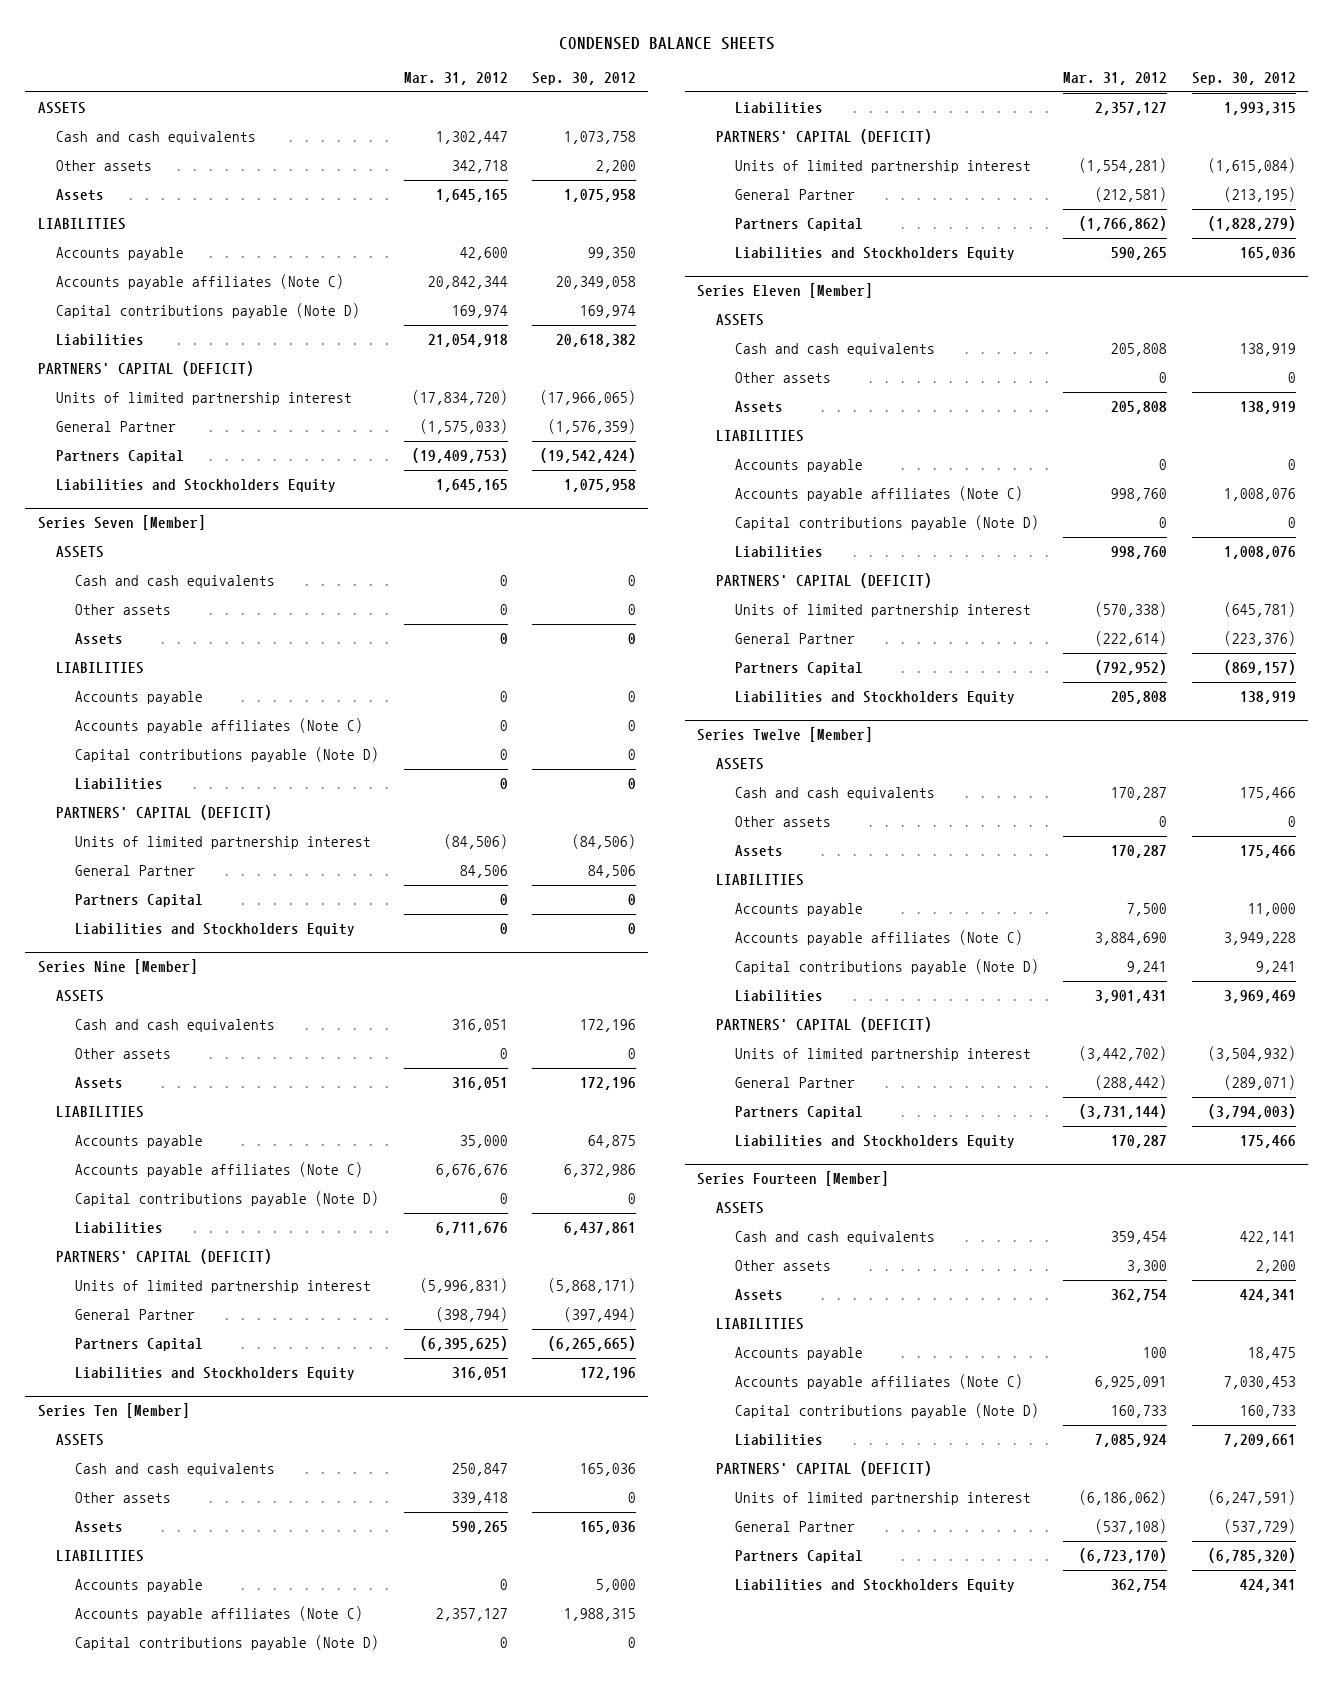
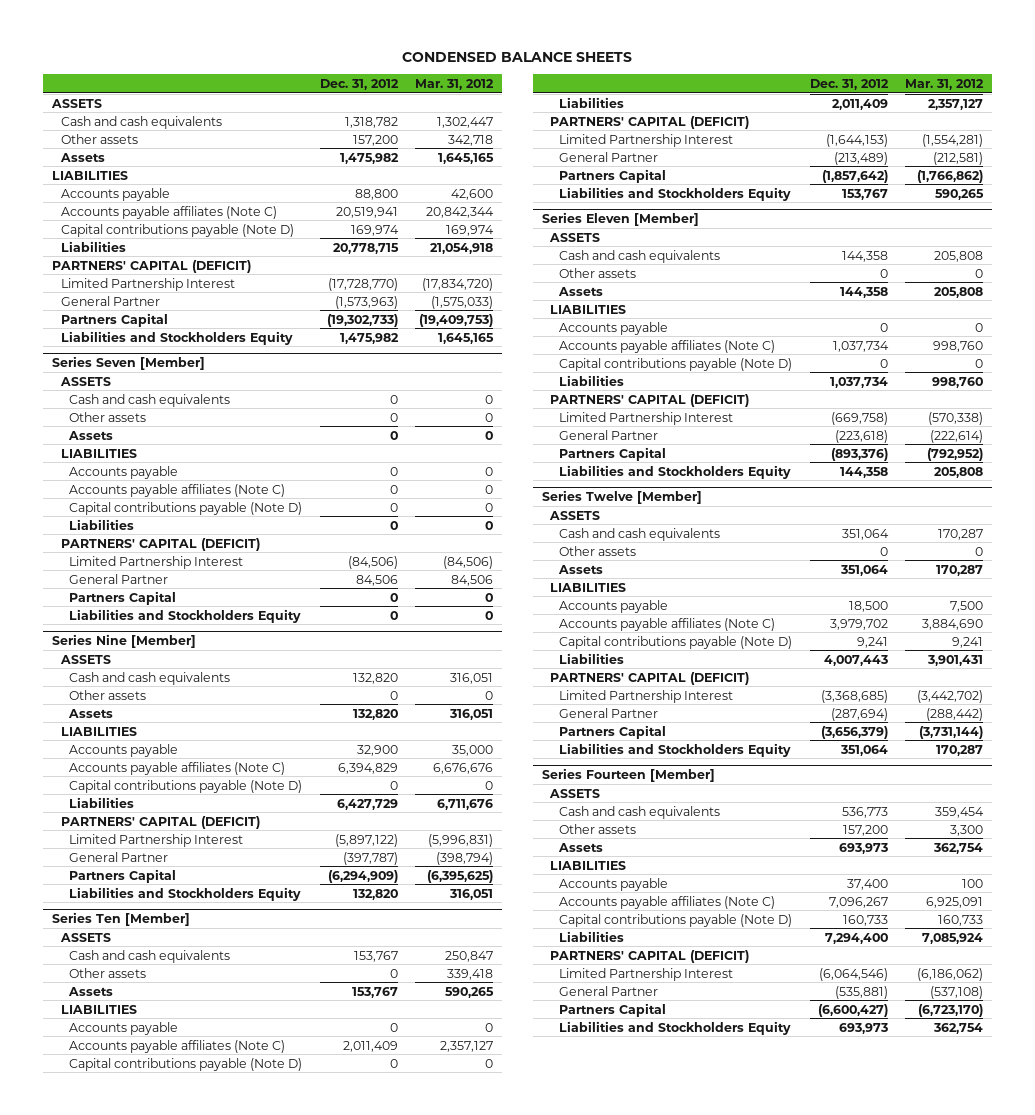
- | Mar. 31, 2012 | Sep. 30, 2012
+ | Dec. 31, 2012 | Mar. 31, 2012
- Units of limited partnership interest | (17,834,720) | (17,966,065)
+ Limited Partnership Interest | (17,728,770) | (17,834,720)
@ Series Seven [Member]
- Units of limited partnership interest | (84,506) | (84,506)
+ Limited Partnership Interest | (84,506) | (84,506)
@ Series Nine [Member]
- Units of limited partnership interest | (5,996,831) | (5,868,171)
+ Limited Partnership Interest | (5,897,122) | (5,996,831)
@ Series Ten [Member]
- Units of limited partnership interest | (1,554,281) | (1,615,084)
+ Limited Partnership Interest | (1,644,153) | (1,554,281)
@ Series Eleven [Member]
- Units of limited partnership interest | (570,338) | (645,781)
+ Limited Partnership Interest | (669,758) | (570,338)
@ Series Twelve [Member]
- Units of limited partnership interest | (3,442,702) | (3,504,932)
+ Limited Partnership Interest | (3,368,685) | (3,442,702)
@ Series Fourteen [Member]
- Units of limited partnership interest | (6,186,062) | (6,247,591)
+ Limited Partnership Interest | (6,064,546) | (6,186,062)

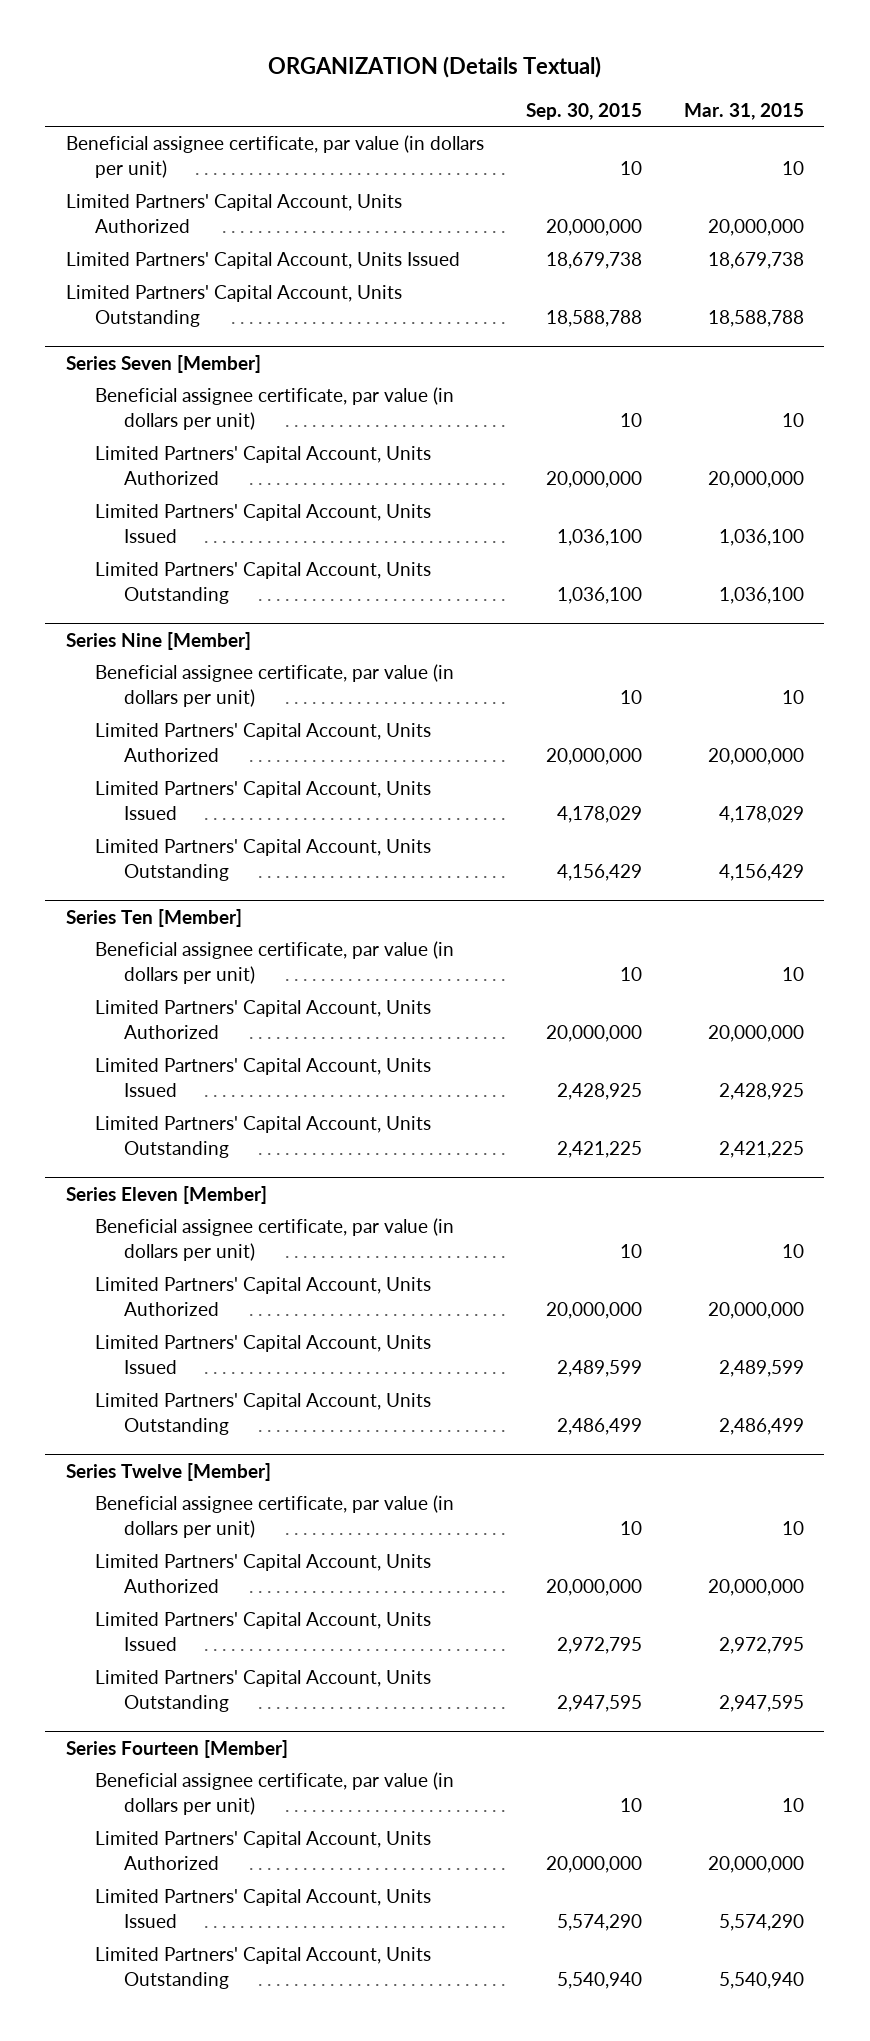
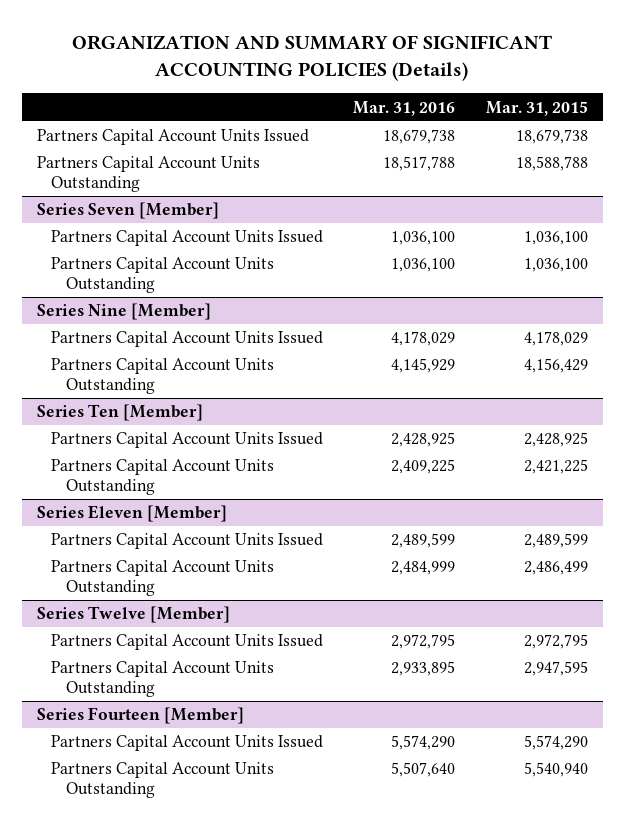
- ORGANIZATION (Details Textual)
+ ORGANIZATION AND SUMMARY OF SIGNIFICANT ACCOUNTING POLICIES (Details)
- | Sep. 30, 2015 | Mar. 31, 2015
+ | Mar. 31, 2016 | Mar. 31, 2015
- Beneficial assignee certificate, par value (in dollars per unit) | 10 | 10
- Limited Partners' Capital Account, Units Authorized | 20,000,000 | 20,000,000
- Limited Partners' Capital Account, Units Issued | 18,679,738 | 18,679,738
- Limited Partners' Capital Account, Units Outstanding | 18,588,788 | 18,588,788
+ Partners Capital Account Units Issued | 18,679,738 | 18,679,738
+ Partners Capital Account Units Outstanding | 18,517,788 | 18,588,788
@ Series Seven [Member]
- Beneficial assignee certificate, par value (in dollars per unit) | 10 | 10
- Limited Partners' Capital Account, Units Authorized | 20,000,000 | 20,000,000
- Limited Partners' Capital Account, Units Issued | 1,036,100 | 1,036,100
- Limited Partners' Capital Account, Units Outstanding | 1,036,100 | 1,036,100
+ Partners Capital Account Units Issued | 1,036,100 | 1,036,100
+ Partners Capital Account Units Outstanding | 1,036,100 | 1,036,100
@ Series Nine [Member]
- Beneficial assignee certificate, par value (in dollars per unit) | 10 | 10
- Limited Partners' Capital Account, Units Authorized | 20,000,000 | 20,000,000
- Limited Partners' Capital Account, Units Issued | 4,178,029 | 4,178,029
- Limited Partners' Capital Account, Units Outstanding | 4,156,429 | 4,156,429
+ Partners Capital Account Units Issued | 4,178,029 | 4,178,029
+ Partners Capital Account Units Outstanding | 4,145,929 | 4,156,429
@ Series Ten [Member]
- Beneficial assignee certificate, par value (in dollars per unit) | 10 | 10
- Limited Partners' Capital Account, Units Authorized | 20,000,000 | 20,000,000
- Limited Partners' Capital Account, Units Issued | 2,428,925 | 2,428,925
- Limited Partners' Capital Account, Units Outstanding | 2,421,225 | 2,421,225
+ Partners Capital Account Units Issued | 2,428,925 | 2,428,925
+ Partners Capital Account Units Outstanding | 2,409,225 | 2,421,225
@ Series Eleven [Member]
- Beneficial assignee certificate, par value (in dollars per unit) | 10 | 10
- Limited Partners' Capital Account, Units Authorized | 20,000,000 | 20,000,000
- Limited Partners' Capital Account, Units Issued | 2,489,599 | 2,489,599
- Limited Partners' Capital Account, Units Outstanding | 2,486,499 | 2,486,499
+ Partners Capital Account Units Issued | 2,489,599 | 2,489,599
+ Partners Capital Account Units Outstanding | 2,484,999 | 2,486,499
@ Series Twelve [Member]
- Beneficial assignee certificate, par value (in dollars per unit) | 10 | 10
- Limited Partners' Capital Account, Units Authorized | 20,000,000 | 20,000,000
- Limited Partners' Capital Account, Units Issued | 2,972,795 | 2,972,795
- Limited Partners' Capital Account, Units Outstanding | 2,947,595 | 2,947,595
+ Partners Capital Account Units Issued | 2,972,795 | 2,972,795
+ Partners Capital Account Units Outstanding | 2,933,895 | 2,947,595
@ Series Fourteen [Member]
- Beneficial assignee certificate, par value (in dollars per unit) | 10 | 10
- Limited Partners' Capital Account, Units Authorized | 20,000,000 | 20,000,000
- Limited Partners' Capital Account, Units Issued | 5,574,290 | 5,574,290
- Limited Partners' Capital Account, Units Outstanding | 5,540,940 | 5,540,940
+ Partners Capital Account Units Issued | 5,574,290 | 5,574,290
+ Partners Capital Account Units Outstanding | 5,507,640 | 5,540,940

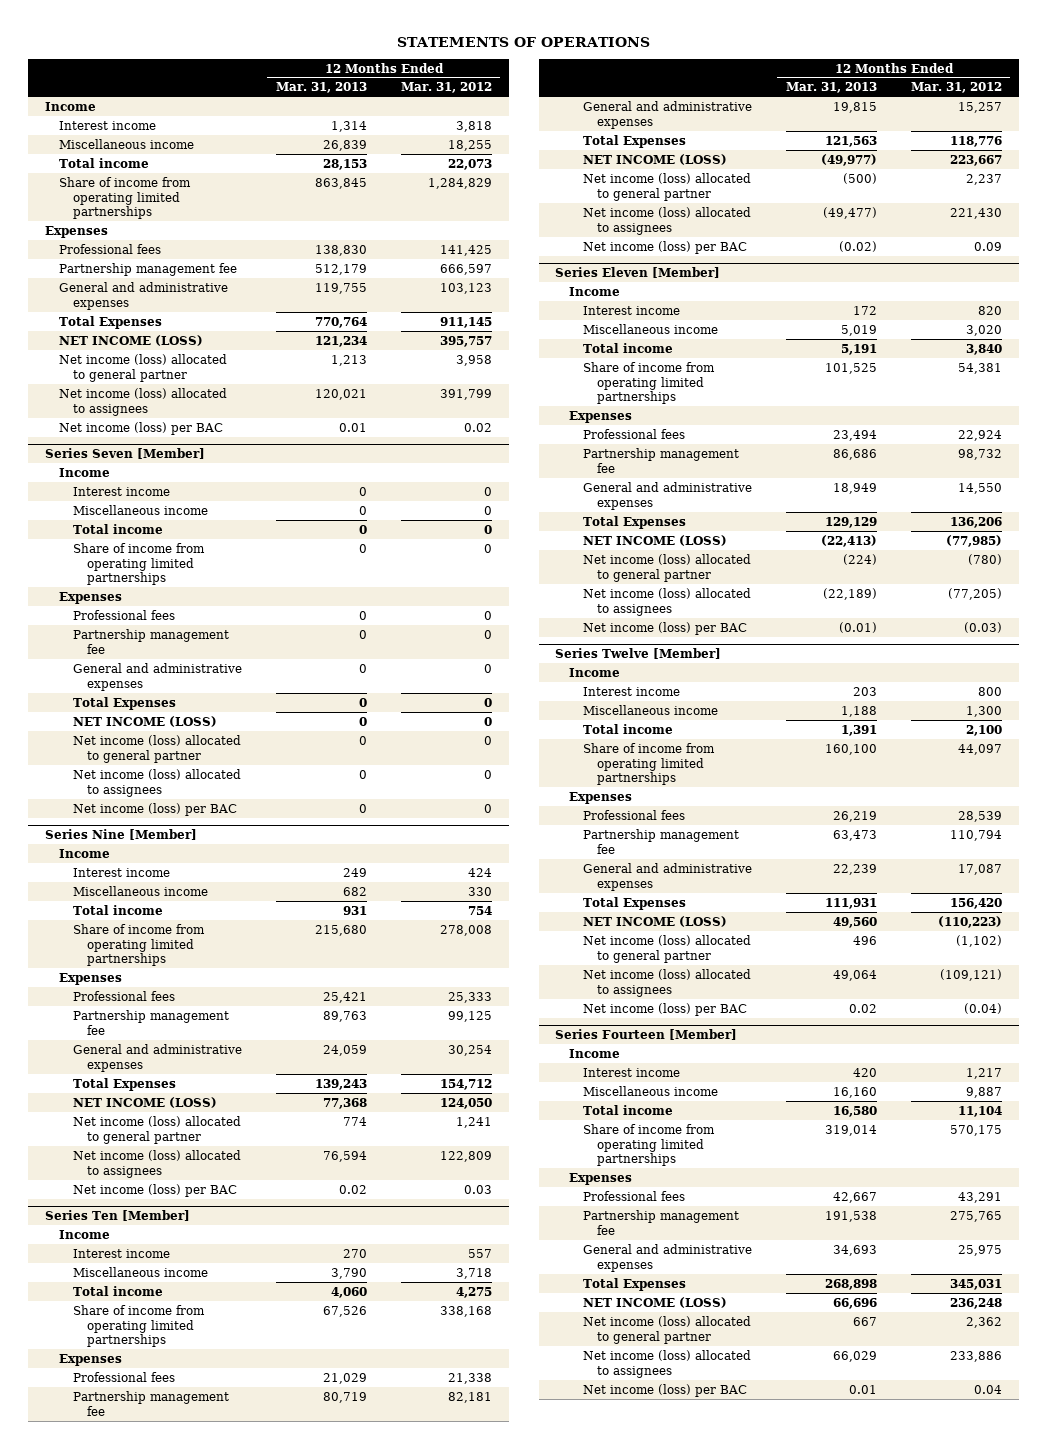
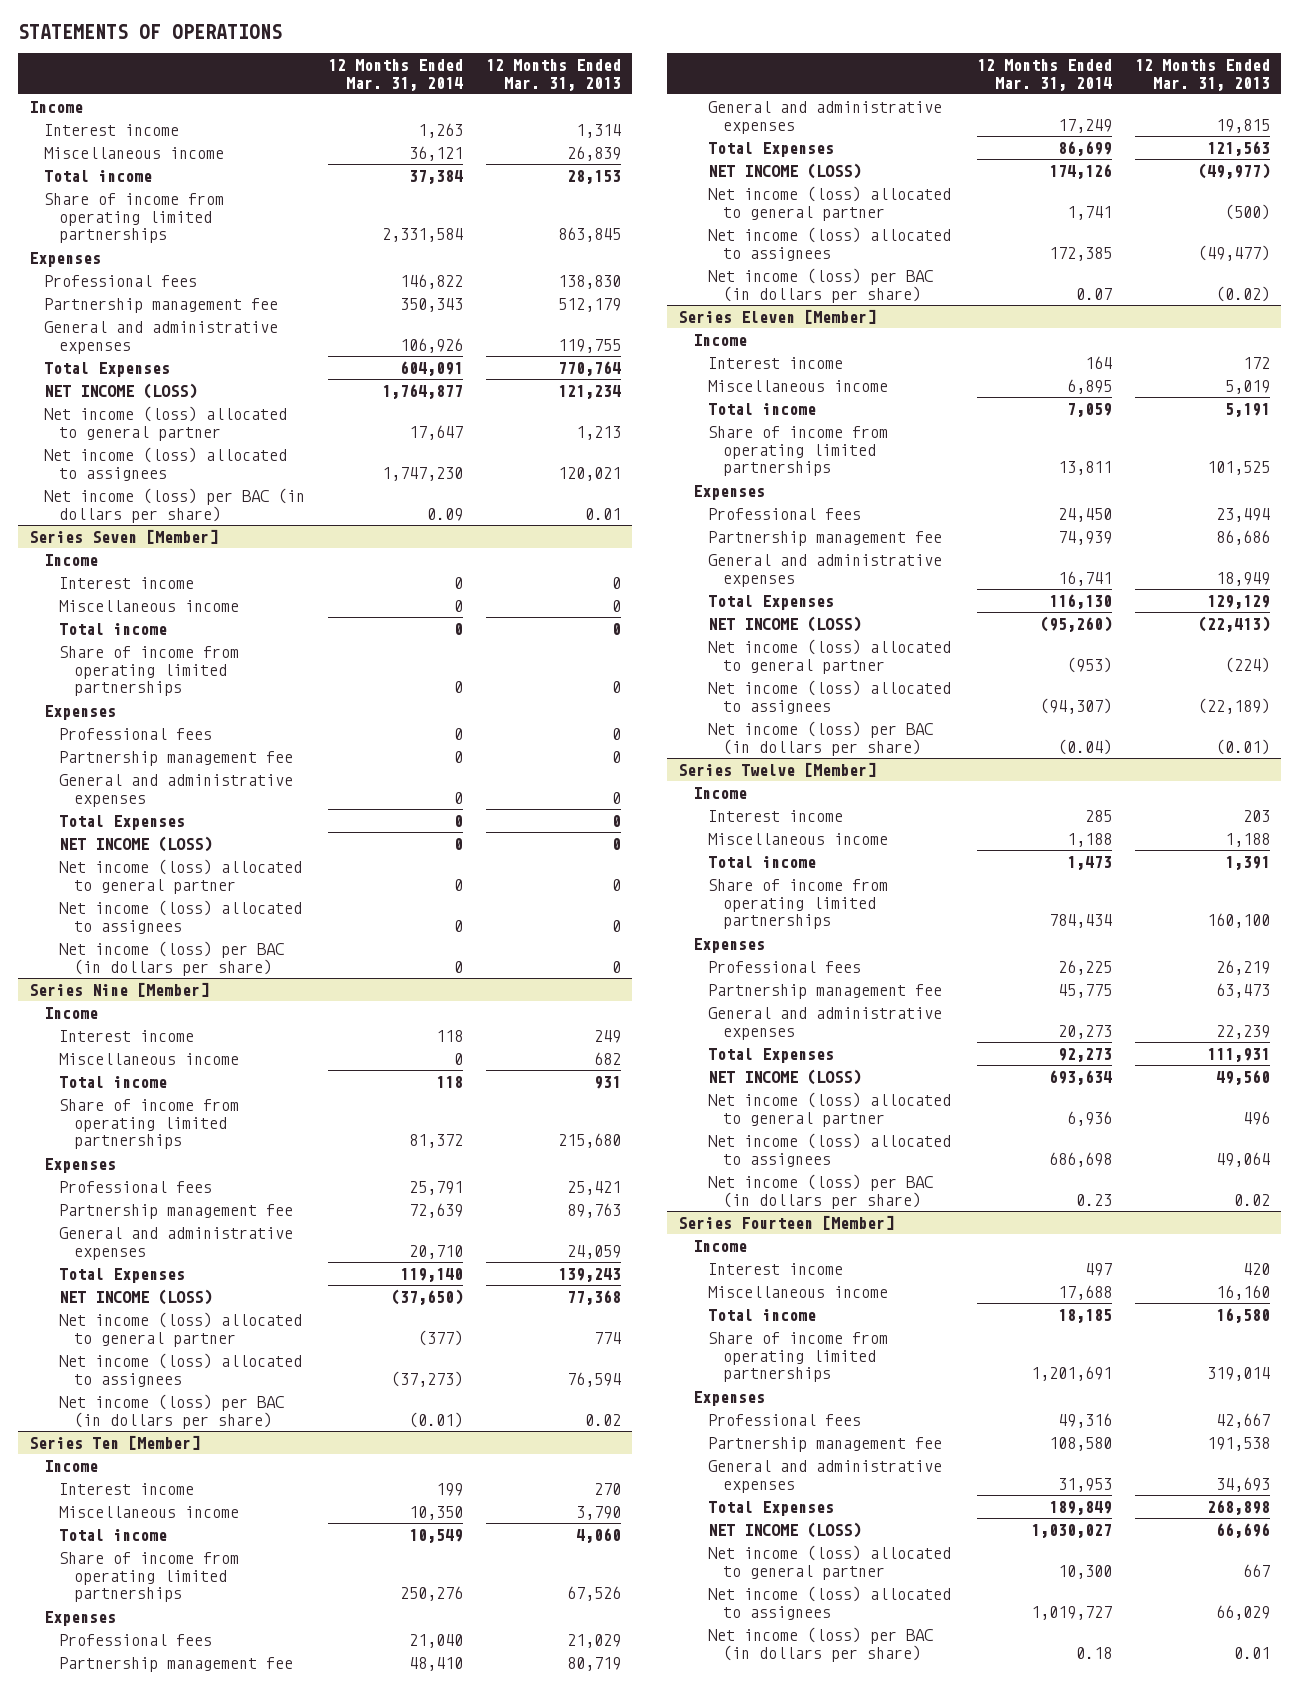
- | 12 Months Ended Mar. 31, 2013 | 12 Months Ended Mar. 31, 2012
+ | 12 Months Ended Mar. 31, 2014 | 12 Months Ended Mar. 31, 2013
- Net income (loss) per BAC | 0.01 | 0.02
+ Net income (loss) per BAC (in dollars per share) | 0.09 | 0.01
@ Series Seven [Member]
- Net income (loss) per BAC | 0 | 0
+ Net income (loss) per BAC (in dollars per share) | 0 | 0
@ Series Nine [Member]
- Net income (loss) per BAC | 0.02 | 0.03
+ Net income (loss) per BAC (in dollars per share) | (0.01) | 0.02
@ Series Ten [Member]
- Net income (loss) per BAC | (0.02) | 0.09
+ Net income (loss) per BAC (in dollars per share) | 0.07 | (0.02)
@ Series Eleven [Member]
- Net income (loss) per BAC | (0.01) | (0.03)
+ Net income (loss) per BAC (in dollars per share) | (0.04) | (0.01)
@ Series Twelve [Member]
- Net income (loss) per BAC | 0.02 | (0.04)
+ Net income (loss) per BAC (in dollars per share) | 0.23 | 0.02
@ Series Fourteen [Member]
- Net income (loss) per BAC | 0.01 | 0.04
+ Net income (loss) per BAC (in dollars per share) | 0.18 | 0.01

